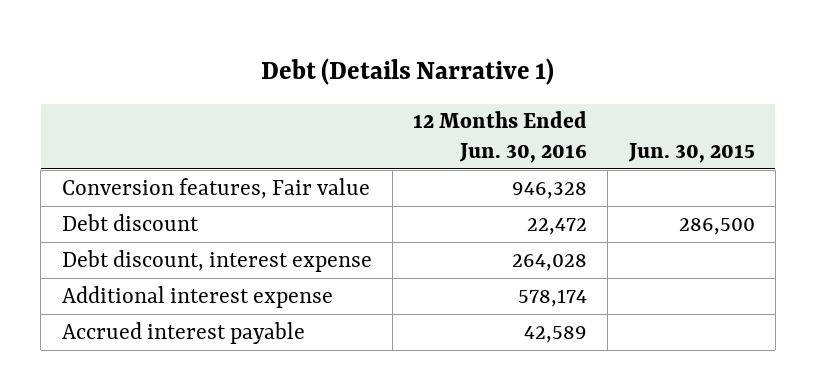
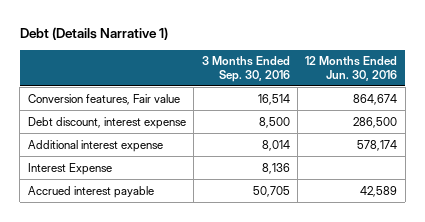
- | 12 Months Ended Jun. 30, 2016 | Jun. 30, 2015
+ | 3 Months Ended Sep. 30, 2016 | 12 Months Ended Jun. 30, 2016
- Conversion features, Fair value | 946,328 |
- Debt discount | 22,472 | 286,500
- Debt discount, interest expense | 264,028 |
+ Conversion features, Fair value | 16,514 | 864,674
+ Debt discount, interest expense | 8,500 | 286,500
+ Interest Expense | 8,136 |

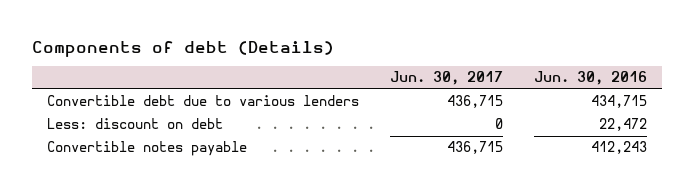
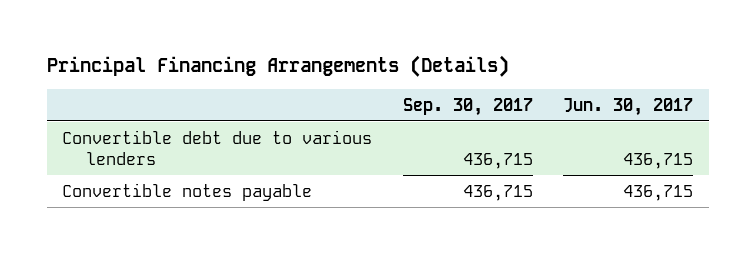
- Components of debt (Details)
+ Principal Financing Arrangements (Details)
- | Jun. 30, 2017 | Jun. 30, 2016
+ | Sep. 30, 2017 | Jun. 30, 2017
- Less: discount on debt | 0 | 22,472

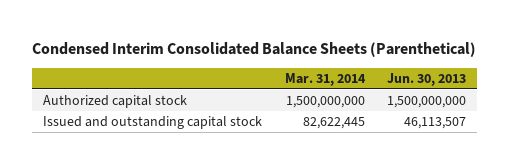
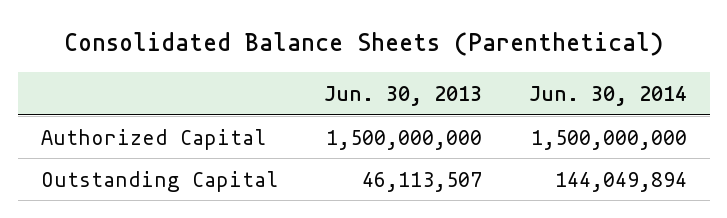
- Condensed Interim Consolidated Balance Sheets (Parenthetical)
+ Consolidated Balance Sheets (Parenthetical)
- | Mar. 31, 2014 | Jun. 30, 2013
+ | Jun. 30, 2013 | Jun. 30, 2014
- Authorized capital stock | 1,500,000,000 | 1,500,000,000
- Issued and outstanding capital stock | 82,622,445 | 46,113,507
+ Authorized Capital | 1,500,000,000 | 1,500,000,000
+ Outstanding Capital | 46,113,507 | 144,049,894

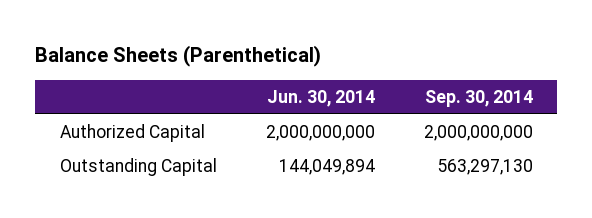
- Consolidated Balance Sheets (Parenthetical)
+ Balance Sheets (Parenthetical)
- | Jun. 30, 2013 | Jun. 30, 2014
+ | Jun. 30, 2014 | Sep. 30, 2014
- Authorized Capital | 1,500,000,000 | 1,500,000,000
+ Authorized Capital | 2,000,000,000 | 2,000,000,000

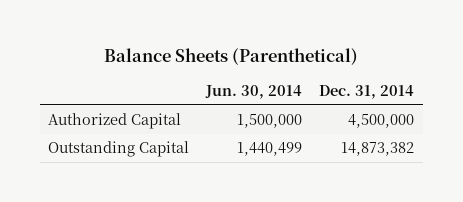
- | Jun. 30, 2014 | Sep. 30, 2014
+ | Jun. 30, 2014 | Dec. 31, 2014
- Authorized Capital | 2,000,000,000 | 2,000,000,000
- Outstanding Capital | 144,049,894 | 563,297,130
+ Authorized Capital | 1,500,000 | 4,500,000
+ Outstanding Capital | 1,440,499 | 14,873,382

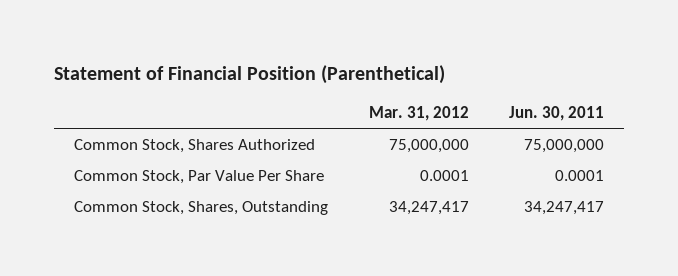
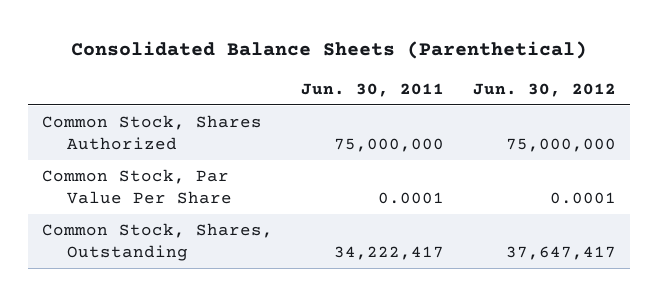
- Statement of Financial Position (Parenthetical)
+ Consolidated Balance Sheets (Parenthetical)
- | Mar. 31, 2012 | Jun. 30, 2011
+ | Jun. 30, 2011 | Jun. 30, 2012
- Common Stock, Shares, Outstanding | 34,247,417 | 34,247,417
+ Common Stock, Shares, Outstanding | 34,222,417 | 37,647,417

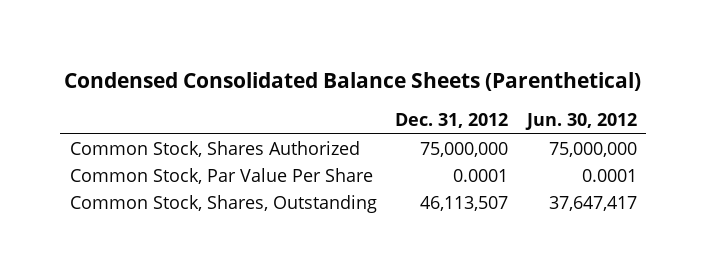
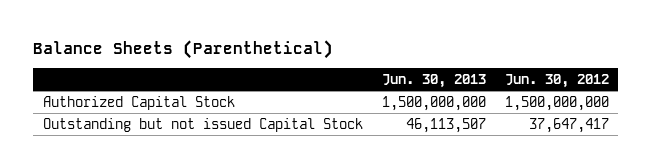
- Condensed Consolidated Balance Sheets (Parenthetical)
+ Balance Sheets (Parenthetical)
- | Dec. 31, 2012 | Jun. 30, 2012
+ | Jun. 30, 2013 | Jun. 30, 2012
- Common Stock, Shares Authorized | 75,000,000 | 75,000,000
- Common Stock, Par Value Per Share | 0.0001 | 0.0001
- Common Stock, Shares, Outstanding | 46,113,507 | 37,647,417
+ Authorized Capital Stock | 1,500,000,000 | 1,500,000,000
+ Outstanding but not issued Capital Stock | 46,113,507 | 37,647,417

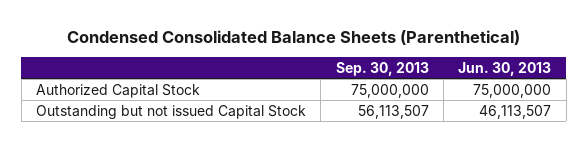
- Balance Sheets (Parenthetical)
+ Condensed Consolidated Balance Sheets (Parenthetical)
- | Jun. 30, 2013 | Jun. 30, 2012
+ | Sep. 30, 2013 | Jun. 30, 2013
- Authorized Capital Stock | 1,500,000,000 | 1,500,000,000
+ Authorized Capital Stock | 75,000,000 | 75,000,000

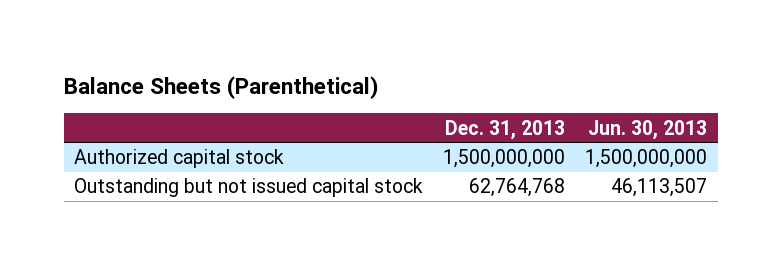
- Condensed Consolidated Balance Sheets (Parenthetical)
+ Balance Sheets (Parenthetical)
- | Sep. 30, 2013 | Jun. 30, 2013
+ | Dec. 31, 2013 | Jun. 30, 2013
- Authorized Capital Stock | 75,000,000 | 75,000,000
- Outstanding but not issued Capital Stock | 56,113,507 | 46,113,507
+ Authorized capital stock | 1,500,000,000 | 1,500,000,000
+ Outstanding but not issued capital stock | 62,764,768 | 46,113,507

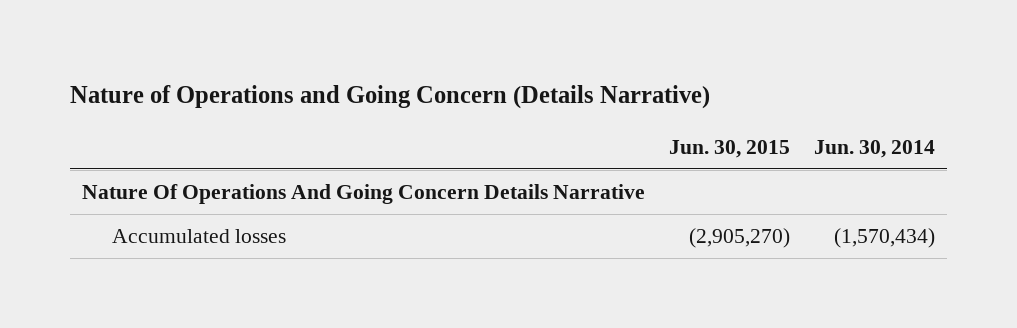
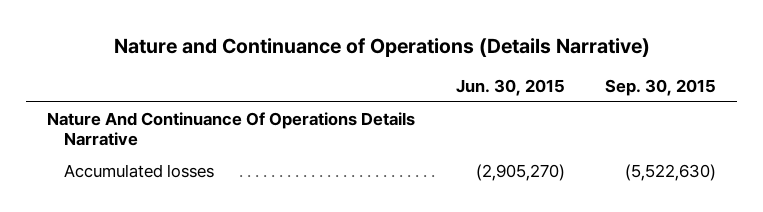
- Nature of Operations and Going Concern (Details Narrative)
+ Nature and Continuance of Operations (Details Narrative)
- | Jun. 30, 2015 | Jun. 30, 2014
+ | Jun. 30, 2015 | Sep. 30, 2015
- Nature Of Operations And Going Concern Details Narrative
+ Nature And Continuance Of Operations Details Narrative

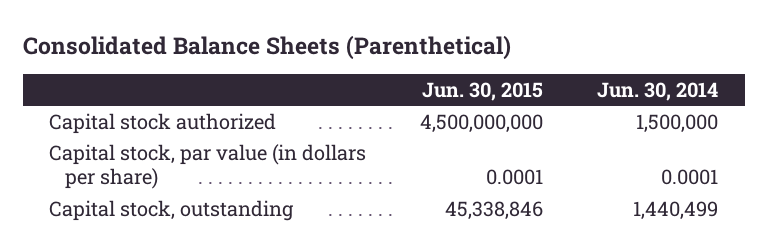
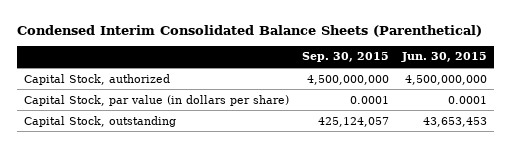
- Consolidated Balance Sheets (Parenthetical)
+ Condensed Interim Consolidated Balance Sheets (Parenthetical)
- | Jun. 30, 2015 | Jun. 30, 2014
+ | Sep. 30, 2015 | Jun. 30, 2015
- Capital stock authorized | 4,500,000,000 | 1,500,000
- Capital stock, par value (in dollars per share) | 0.0001 | 0.0001
- Capital stock, outstanding | 45,338,846 | 1,440,499
+ Capital Stock, authorized | 4,500,000,000 | 4,500,000,000
+ Capital Stock, par value (in dollars per share) | 0.0001 | 0.0001
+ Capital Stock, outstanding | 425,124,057 | 43,653,453

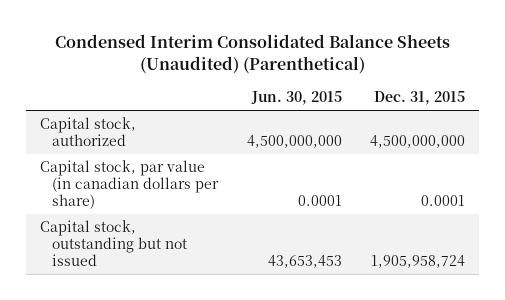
- Condensed Interim Consolidated Balance Sheets (Parenthetical)
+ Condensed Interim Consolidated Balance Sheets (Unaudited) (Parenthetical)
- | Sep. 30, 2015 | Jun. 30, 2015
+ | Jun. 30, 2015 | Dec. 31, 2015
- Capital Stock, authorized | 4,500,000,000 | 4,500,000,000
- Capital Stock, par value (in dollars per share) | 0.0001 | 0.0001
- Capital Stock, outstanding | 425,124,057 | 43,653,453
+ Capital stock, authorized | 4,500,000,000 | 4,500,000,000
+ Capital stock, par value (in canadian dollars per share) | 0.0001 | 0.0001
+ Capital stock, outstanding but not issued | 43,653,453 | 1,905,958,724

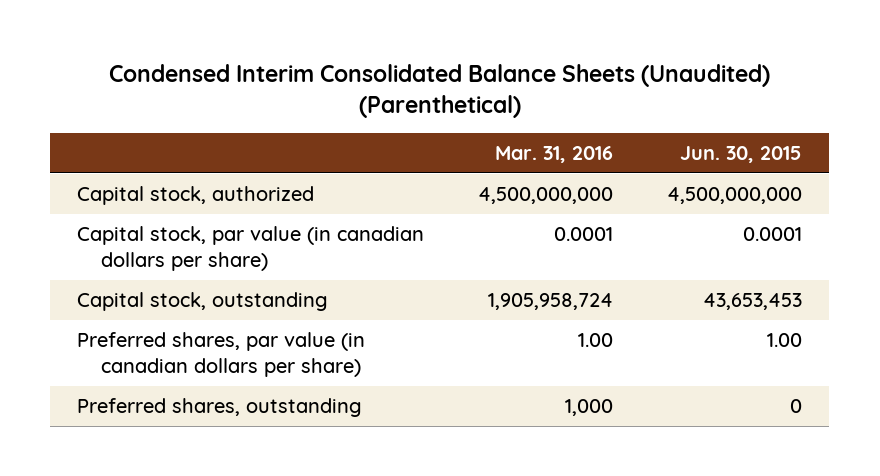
- | Jun. 30, 2015 | Dec. 31, 2015
+ | Mar. 31, 2016 | Jun. 30, 2015
- Capital stock, outstanding but not issued | 43,653,453 | 1,905,958,724
+ Capital stock, outstanding | 1,905,958,724 | 43,653,453
+ Preferred shares, par value (in canadian dollars per share) | 1.00 | 1.00
+ Preferred shares, outstanding | 1,000 | 0

